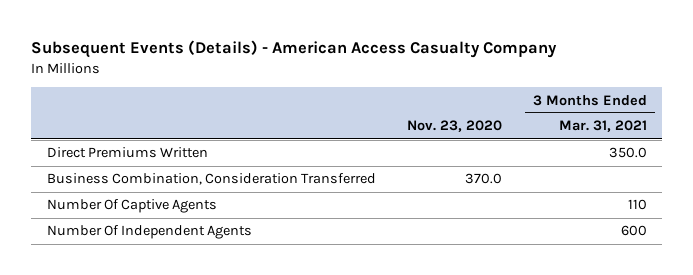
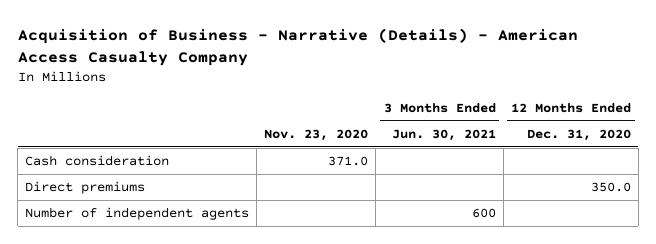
- Subsequent Events (Details) - American Access Casualty Company
+ Acquisition of Business - Narrative (Details) - American Access Casualty Company
- | Nov. 23, 2020 | 3 Months Ended Mar. 31, 2021
+ | Nov. 23, 2020 | 3 Months Ended Jun. 30, 2021 | 12 Months Ended Dec. 31, 2020
- Direct Premiums Written | | 350.0
- Business Combination, Consideration Transferred | 370.0 |
- Number Of Captive Agents | | 110
- Number Of Independent Agents | | 600
+ Cash consideration | 371.0 | |
+ Direct premiums | | | 350.0
+ Number of independent agents | | 600 |

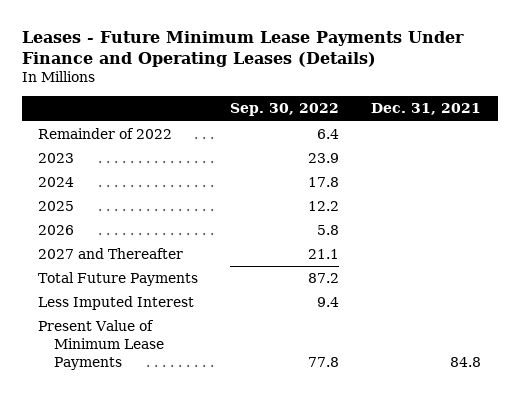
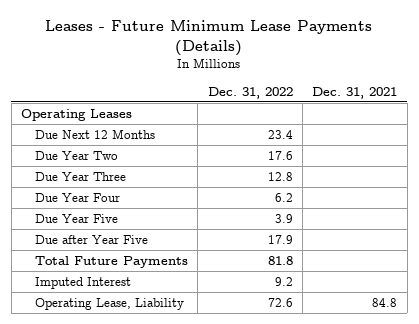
- Leases - Future Minimum Lease Payments Under Finance and Operating Leases (Details)
+ Leases - Future Minimum Lease Payments (Details)
- | Sep. 30, 2022 | Dec. 31, 2021
+ | Dec. 31, 2022 | Dec. 31, 2021
- Remainder of 2022 | 6.4 |
- 2023 | 23.9 |
- 2024 | 17.8 |
- 2025 | 12.2 |
- 2026 | 5.8 |
- 2027 and Thereafter | 21.1 |
+ Operating Leases
+ Due Next 12 Months | 23.4 |
+ Due Year Two | 17.6 |
+ Due Year Three | 12.8 |
+ Due Year Four | 6.2 |
+ Due Year Five | 3.9 |
+ Due after Year Five | 17.9 |
- Less Imputed Interest | 9.4 |
- Present Value of Minimum Lease Payments | 77.8 | 84.8
+ Imputed Interest | 9.2 |
+ Operating Lease, Liability | 72.6 | 84.8

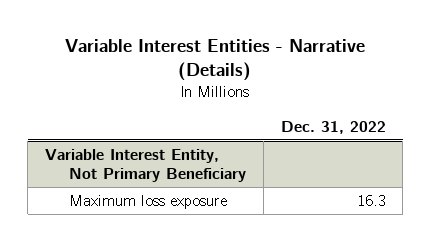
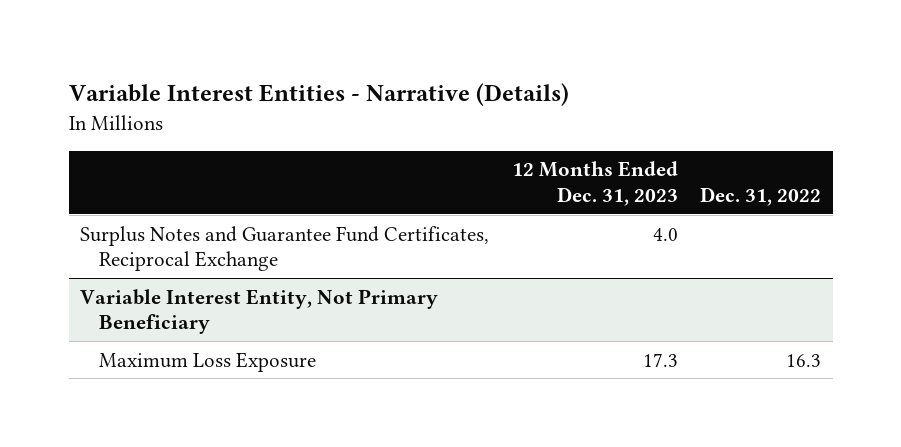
- | Dec. 31, 2022
+ | 12 Months Ended Dec. 31, 2023 | Dec. 31, 2022
+ Surplus Notes and Guarantee Fund Certificates, Reciprocal Exchange | 4.0 |
@ Variable Interest Entity, Not Primary Beneficiary
- Maximum loss exposure | 16.3
+ Maximum Loss Exposure | 17.3 | 16.3

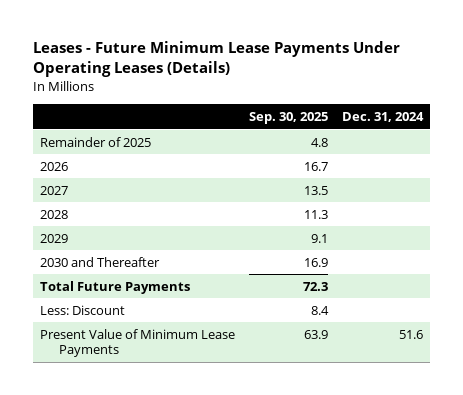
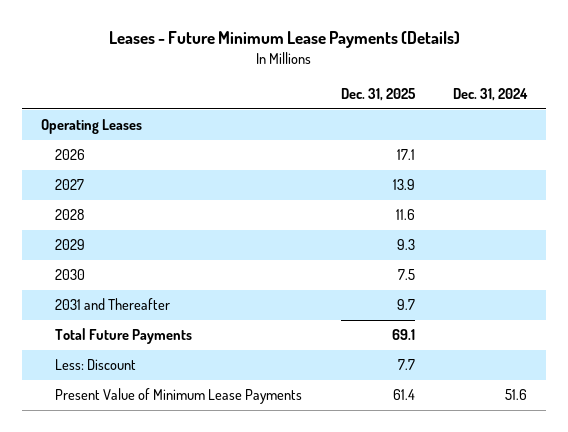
- Leases - Future Minimum Lease Payments Under Operating Leases (Details)
+ Leases - Future Minimum Lease Payments (Details)
- | Sep. 30, 2025 | Dec. 31, 2024
+ | Dec. 31, 2025 | Dec. 31, 2024
- Remainder of 2025 | 4.8 |
+ Operating Leases
- 2030 and Thereafter | 16.9 |
+ 2030 | 7.5 |
+ 2031 and Thereafter | 9.7 |

